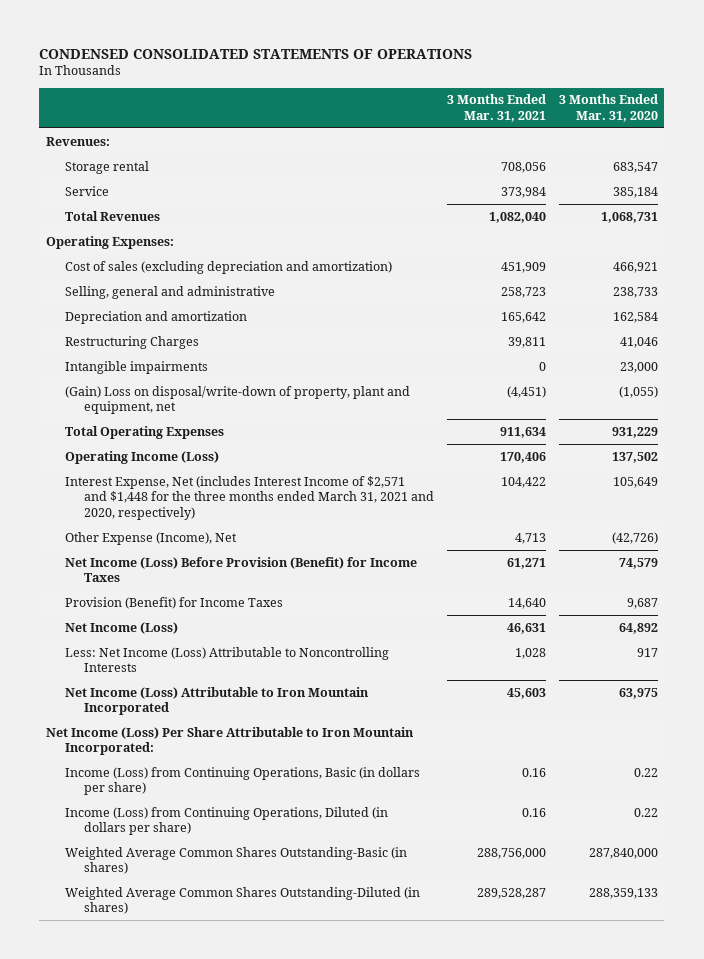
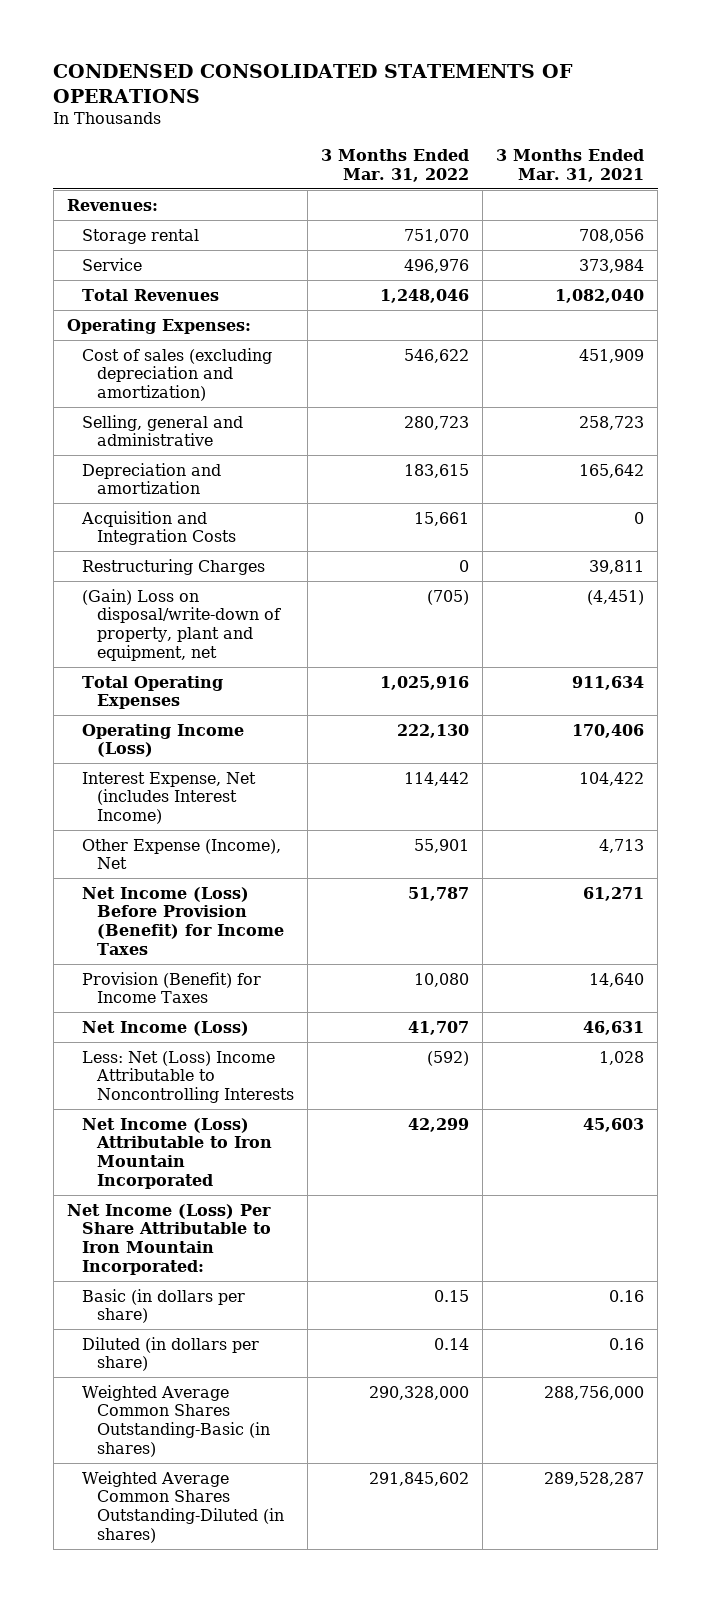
- | 3 Months Ended Mar. 31, 2021 | 3 Months Ended Mar. 31, 2020
+ | 3 Months Ended Mar. 31, 2022 | 3 Months Ended Mar. 31, 2021
+ Acquisition and Integration Costs | 15,661 | 0
- Intangible impairments | 0 | 23,000
- Interest Expense, Net (includes Interest Income of $2,571 and $1,448 for the three months ended March 31, 2021 and 2020, respectively) | 104,422 | 105,649
+ Interest Expense, Net (includes Interest Income) | 114,442 | 104,422
- Less: Net Income (Loss) Attributable to Noncontrolling Interests | 1,028 | 917
+ Less: Net (Loss) Income Attributable to Noncontrolling Interests | (592) | 1,028
- Income (Loss) from Continuing Operations, Basic (in dollars per share) | 0.16 | 0.22
- Income (Loss) from Continuing Operations, Diluted (in dollars per share) | 0.16 | 0.22
+ Basic (in dollars per share) | 0.15 | 0.16
+ Diluted (in dollars per share) | 0.14 | 0.16

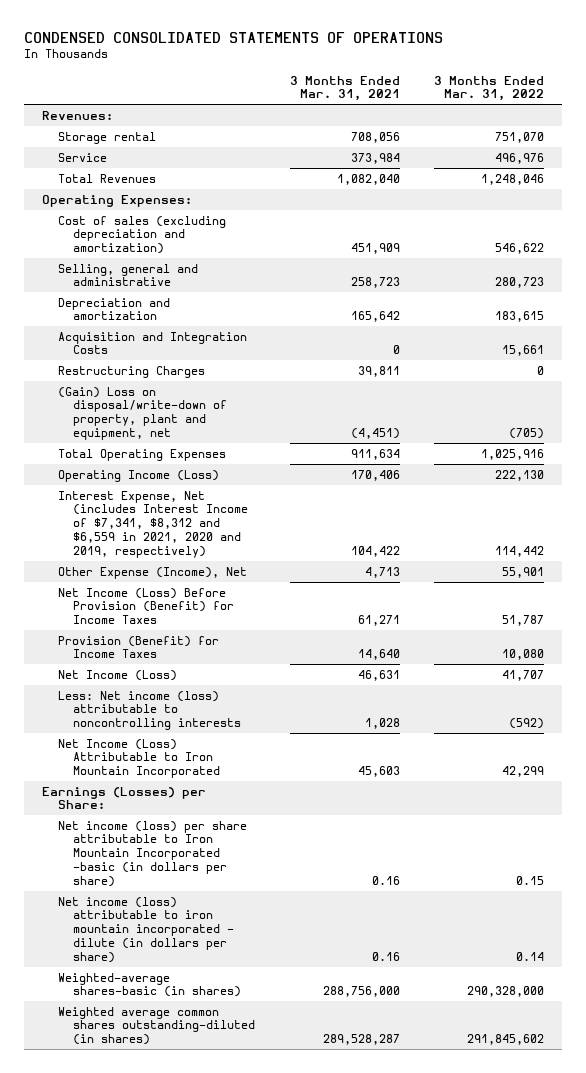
- | 3 Months Ended Mar. 31, 2022 | 3 Months Ended Mar. 31, 2021
+ | 3 Months Ended Mar. 31, 2021 | 3 Months Ended Mar. 31, 2022
- Interest Expense, Net (includes Interest Income) | 114,442 | 104,422
+ Interest Expense, Net (includes Interest Income of $7,341, $8,312 and $6,559 in 2021, 2020 and 2019, respectively) | 104,422 | 114,442
- Less: Net (Loss) Income Attributable to Noncontrolling Interests | (592) | 1,028
+ Less: Net income (loss) attributable to noncontrolling interests | 1,028 | (592)
- Net Income (Loss) Per Share Attributable to Iron Mountain Incorporated:
- Basic (in dollars per share) | 0.15 | 0.16
- Diluted (in dollars per share) | 0.14 | 0.16
- Weighted Average Common Shares Outstanding-Basic (in shares) | 290,328,000 | 288,756,000
- Weighted Average Common Shares Outstanding-Diluted (in shares) | 291,845,602 | 289,528,287
+ Earnings (Losses) per Share:
+ Net income (loss) per share attributable to Iron Mountain Incorporated -basic (in dollars per share) | 0.16 | 0.15
+ Net income (loss) attributable to iron mountain incorporated - dilute (in dollars per share) | 0.16 | 0.14
+ Weighted-average shares-basic (in shares) | 288,756,000 | 290,328,000
+ Weighted average common shares outstanding-diluted (in shares) | 289,528,287 | 291,845,602

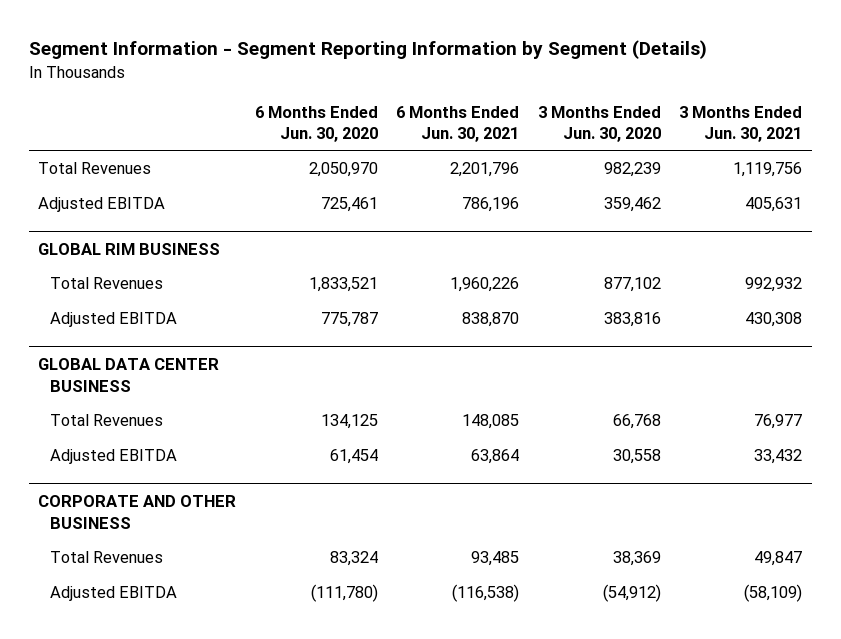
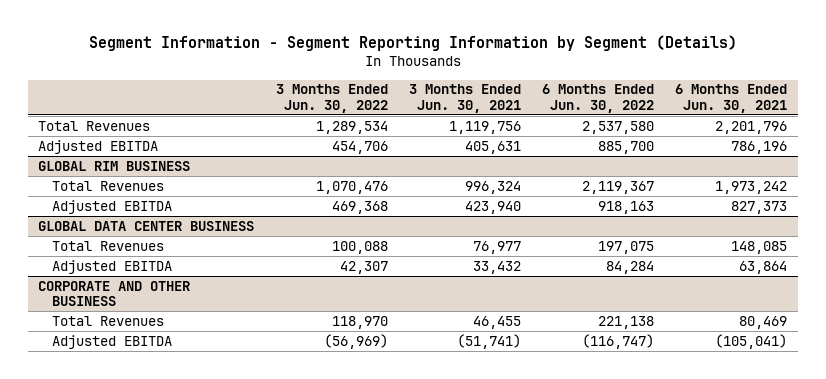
- | 6 Months Ended Jun. 30, 2020 | 6 Months Ended Jun. 30, 2021 | 3 Months Ended Jun. 30, 2020 | 3 Months Ended Jun. 30, 2021
+ | 3 Months Ended Jun. 30, 2022 | 3 Months Ended Jun. 30, 2021 | 6 Months Ended Jun. 30, 2022 | 6 Months Ended Jun. 30, 2021
@ GLOBAL RIM BUSINESS
- Total Revenues | 1,833,521 | 1,960,226 | 877,102 | 992,932
- Adjusted EBITDA | 775,787 | 838,870 | 383,816 | 430,308
+ Total Revenues | 1,070,476 | 996,324 | 2,119,367 | 1,973,242
+ Adjusted EBITDA | 469,368 | 423,940 | 918,163 | 827,373
@ CORPORATE AND OTHER BUSINESS
- Total Revenues | 83,324 | 93,485 | 38,369 | 49,847
- Adjusted EBITDA | (111,780) | (116,538) | (54,912) | (58,109)
+ Total Revenues | 118,970 | 46,455 | 221,138 | 80,469
+ Adjusted EBITDA | (56,969) | (51,741) | (116,747) | (105,041)

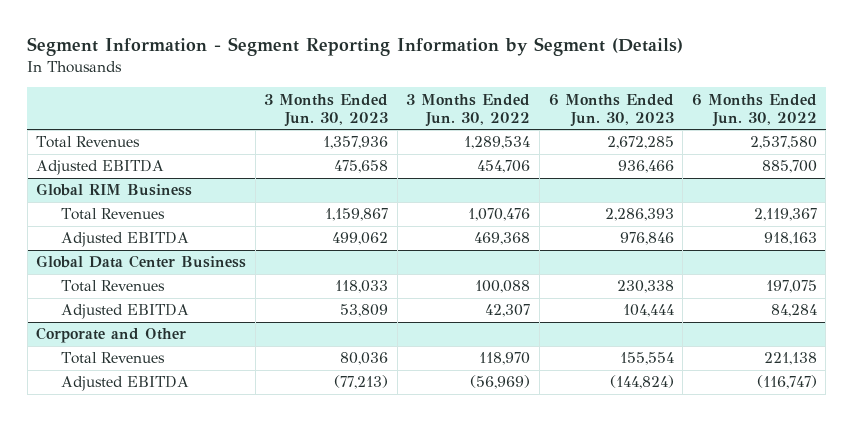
- | 3 Months Ended Jun. 30, 2022 | 3 Months Ended Jun. 30, 2021 | 6 Months Ended Jun. 30, 2022 | 6 Months Ended Jun. 30, 2021
+ | 3 Months Ended Jun. 30, 2023 | 3 Months Ended Jun. 30, 2022 | 6 Months Ended Jun. 30, 2023 | 6 Months Ended Jun. 30, 2022
- GLOBAL RIM BUSINESS
+ Global RIM Business
- GLOBAL DATA CENTER BUSINESS
+ Global Data Center Business
- CORPORATE AND OTHER BUSINESS
+ Corporate and Other

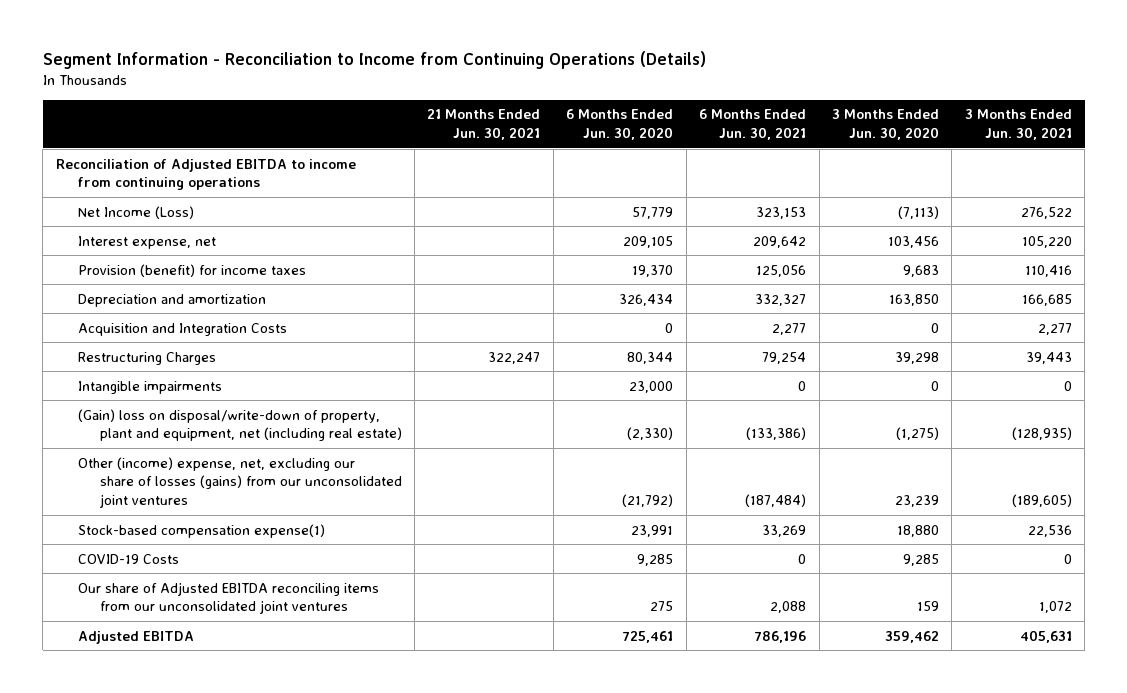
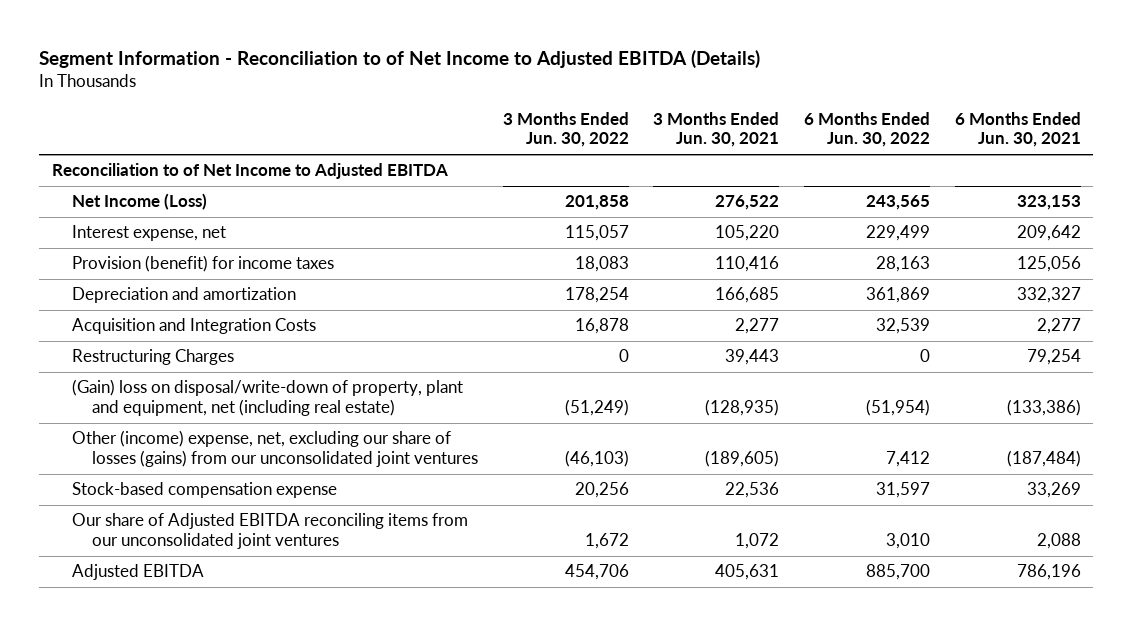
- Segment Information - Reconciliation to Income from Continuing Operations (Details)
+ Segment Information - Reconciliation to of Net Income to Adjusted EBITDA (Details)
- | 21 Months Ended Jun. 30, 2021 | 6 Months Ended Jun. 30, 2020 | 6 Months Ended Jun. 30, 2021 | 3 Months Ended Jun. 30, 2020 | 3 Months Ended Jun. 30, 2021
+ | 3 Months Ended Jun. 30, 2022 | 3 Months Ended Jun. 30, 2021 | 6 Months Ended Jun. 30, 2022 | 6 Months Ended Jun. 30, 2021
- Reconciliation of Adjusted EBITDA to income from continuing operations
+ Reconciliation to of Net Income to Adjusted EBITDA
- Intangible impairments | | 23,000 | 0 | 0 | 0
- Stock-based compensation expense(1) | | 23,991 | 33,269 | 18,880 | 22,536
- COVID-19 Costs | | 9,285 | 0 | 9,285 | 0
+ Stock-based compensation expense | 20,256 | 22,536 | 31,597 | 33,269

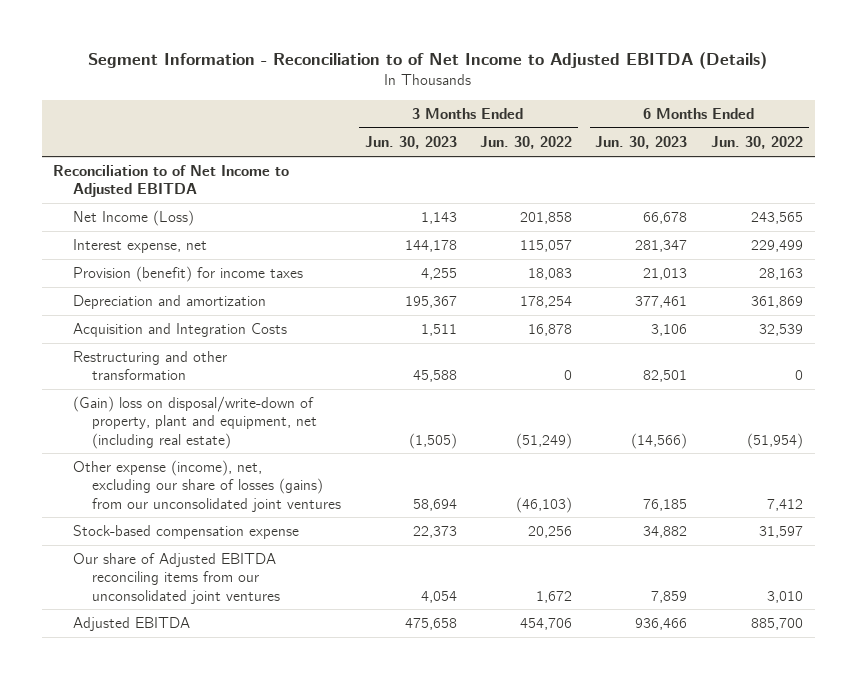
- | 3 Months Ended Jun. 30, 2022 | 3 Months Ended Jun. 30, 2021 | 6 Months Ended Jun. 30, 2022 | 6 Months Ended Jun. 30, 2021
+ | 3 Months Ended Jun. 30, 2023 | 3 Months Ended Jun. 30, 2022 | 6 Months Ended Jun. 30, 2023 | 6 Months Ended Jun. 30, 2022
- Restructuring Charges | 0 | 39,443 | 0 | 79,254
+ Restructuring and other transformation | 45,588 | 0 | 82,501 | 0
- Other (income) expense, net, excluding our share of losses (gains) from our unconsolidated joint ventures | (46,103) | (189,605) | 7,412 | (187,484)
+ Other expense (income), net, excluding our share of losses (gains) from our unconsolidated joint ventures | 58,694 | (46,103) | 76,185 | 7,412

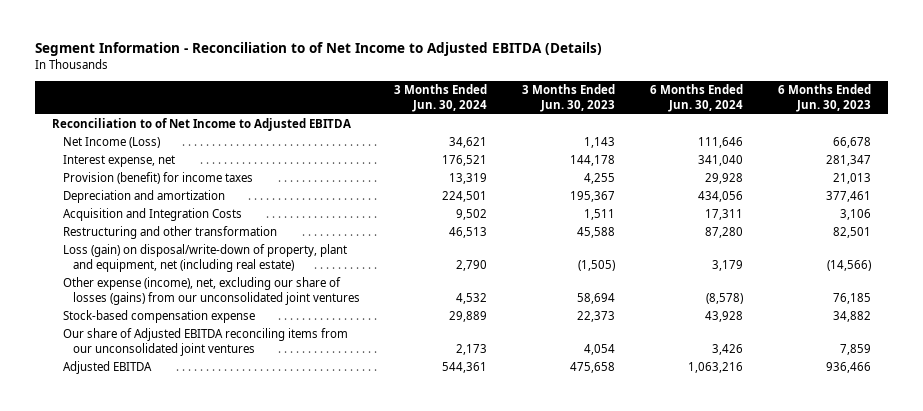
- | 3 Months Ended Jun. 30, 2023 | 3 Months Ended Jun. 30, 2022 | 6 Months Ended Jun. 30, 2023 | 6 Months Ended Jun. 30, 2022
+ | 3 Months Ended Jun. 30, 2024 | 3 Months Ended Jun. 30, 2023 | 6 Months Ended Jun. 30, 2024 | 6 Months Ended Jun. 30, 2023
- (Gain) loss on disposal/write-down of property, plant and equipment, net (including real estate) | (1,505) | (51,249) | (14,566) | (51,954)
+ Loss (gain) on disposal/write-down of property, plant and equipment, net (including real estate) | 2,790 | (1,505) | 3,179 | (14,566)

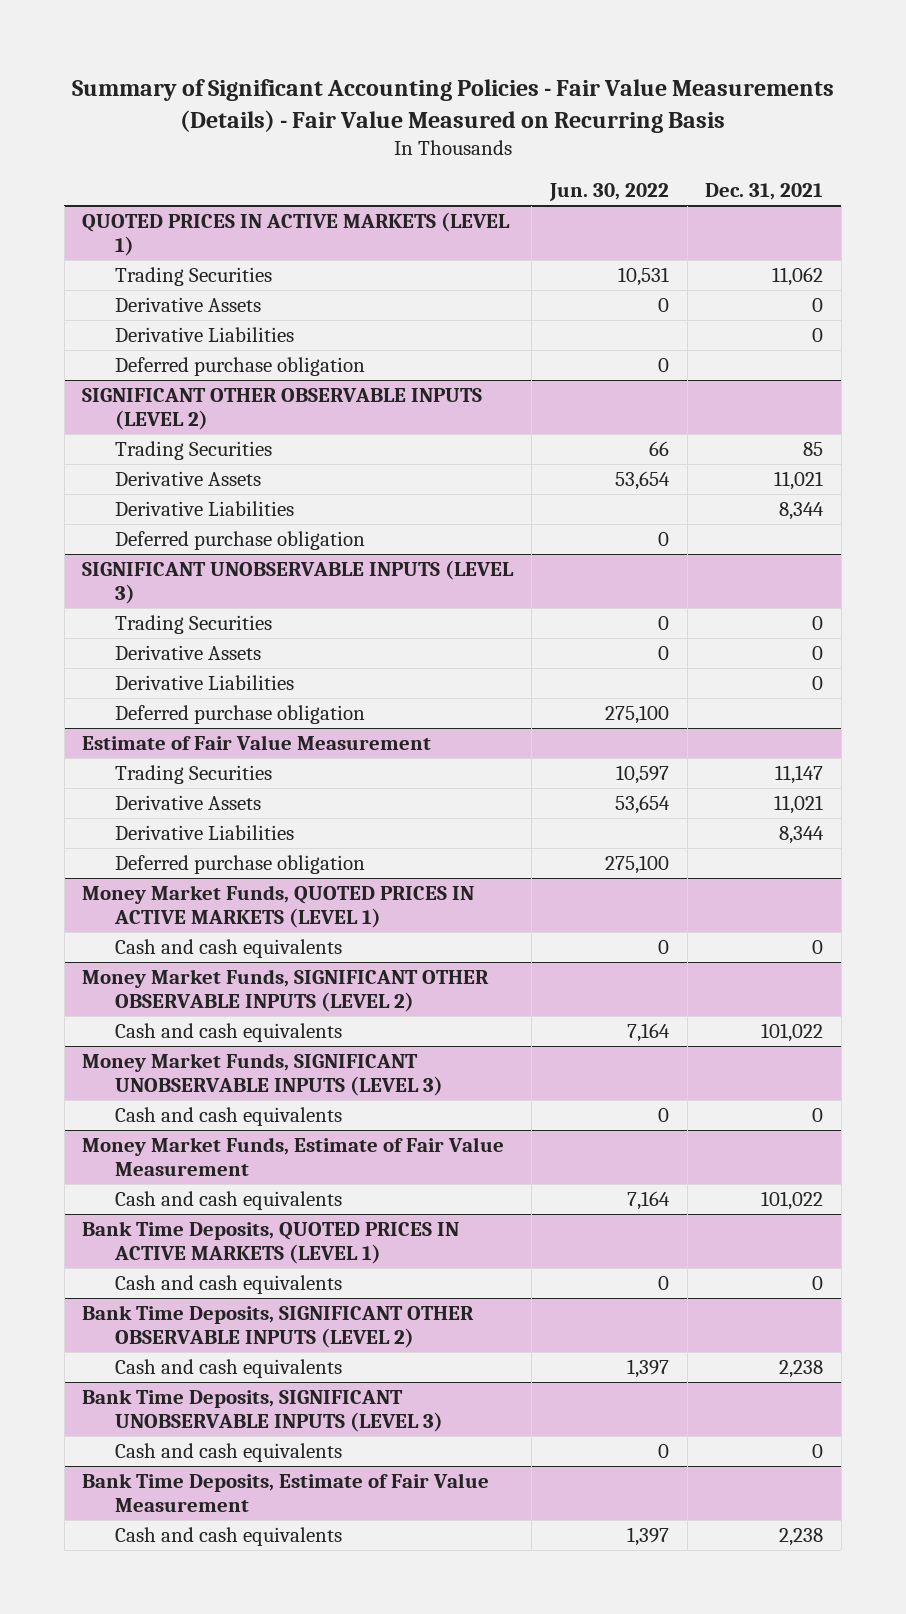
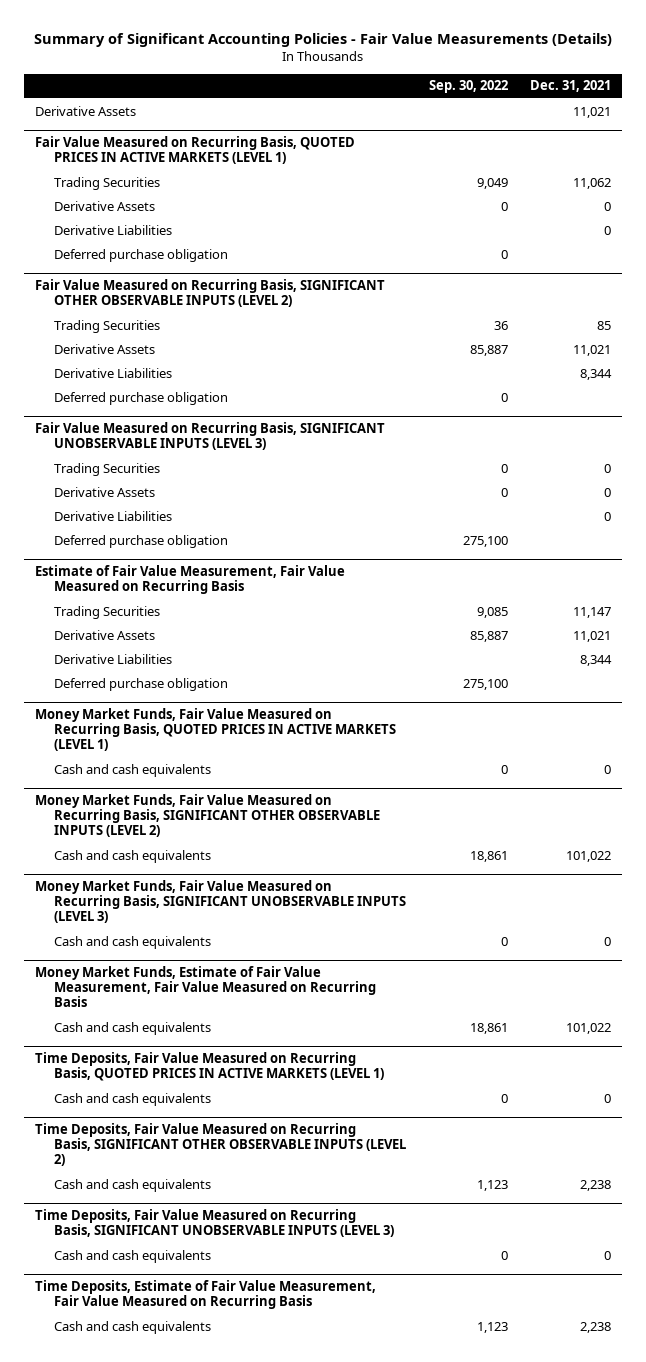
- Summary of Significant Accounting Policies - Fair Value Measurements (Details) - Fair Value Measured on Recurring Basis
+ Summary of Significant Accounting Policies - Fair Value Measurements (Details)
- | Jun. 30, 2022 | Dec. 31, 2021
+ | Sep. 30, 2022 | Dec. 31, 2021
- QUOTED PRICES IN ACTIVE MARKETS (LEVEL 1)
+ Derivative Assets | | 11,021
+ Fair Value Measured on Recurring Basis, QUOTED PRICES IN ACTIVE MARKETS (LEVEL 1)
- SIGNIFICANT OTHER OBSERVABLE INPUTS (LEVEL 2)
+ Fair Value Measured on Recurring Basis, SIGNIFICANT OTHER OBSERVABLE INPUTS (LEVEL 2)
- SIGNIFICANT UNOBSERVABLE INPUTS (LEVEL 3)
+ Fair Value Measured on Recurring Basis, SIGNIFICANT UNOBSERVABLE INPUTS (LEVEL 3)
- Estimate of Fair Value Measurement
+ Estimate of Fair Value Measurement, Fair Value Measured on Recurring Basis
- Money Market Funds, QUOTED PRICES IN ACTIVE MARKETS (LEVEL 1)
+ Money Market Funds, Fair Value Measured on Recurring Basis, QUOTED PRICES IN ACTIVE MARKETS (LEVEL 1)
- Money Market Funds, SIGNIFICANT OTHER OBSERVABLE INPUTS (LEVEL 2)
+ Money Market Funds, Fair Value Measured on Recurring Basis, SIGNIFICANT OTHER OBSERVABLE INPUTS (LEVEL 2)
- Money Market Funds, SIGNIFICANT UNOBSERVABLE INPUTS (LEVEL 3)
+ Money Market Funds, Fair Value Measured on Recurring Basis, SIGNIFICANT UNOBSERVABLE INPUTS (LEVEL 3)
- Money Market Funds, Estimate of Fair Value Measurement
+ Money Market Funds, Estimate of Fair Value Measurement, Fair Value Measured on Recurring Basis
- Bank Time Deposits, QUOTED PRICES IN ACTIVE MARKETS (LEVEL 1)
+ Time Deposits, Fair Value Measured on Recurring Basis, QUOTED PRICES IN ACTIVE MARKETS (LEVEL 1)
- Bank Time Deposits, SIGNIFICANT OTHER OBSERVABLE INPUTS (LEVEL 2)
+ Time Deposits, Fair Value Measured on Recurring Basis, SIGNIFICANT OTHER OBSERVABLE INPUTS (LEVEL 2)
- Bank Time Deposits, SIGNIFICANT UNOBSERVABLE INPUTS (LEVEL 3)
+ Time Deposits, Fair Value Measured on Recurring Basis, SIGNIFICANT UNOBSERVABLE INPUTS (LEVEL 3)
- Bank Time Deposits, Estimate of Fair Value Measurement
+ Time Deposits, Estimate of Fair Value Measurement, Fair Value Measured on Recurring Basis

